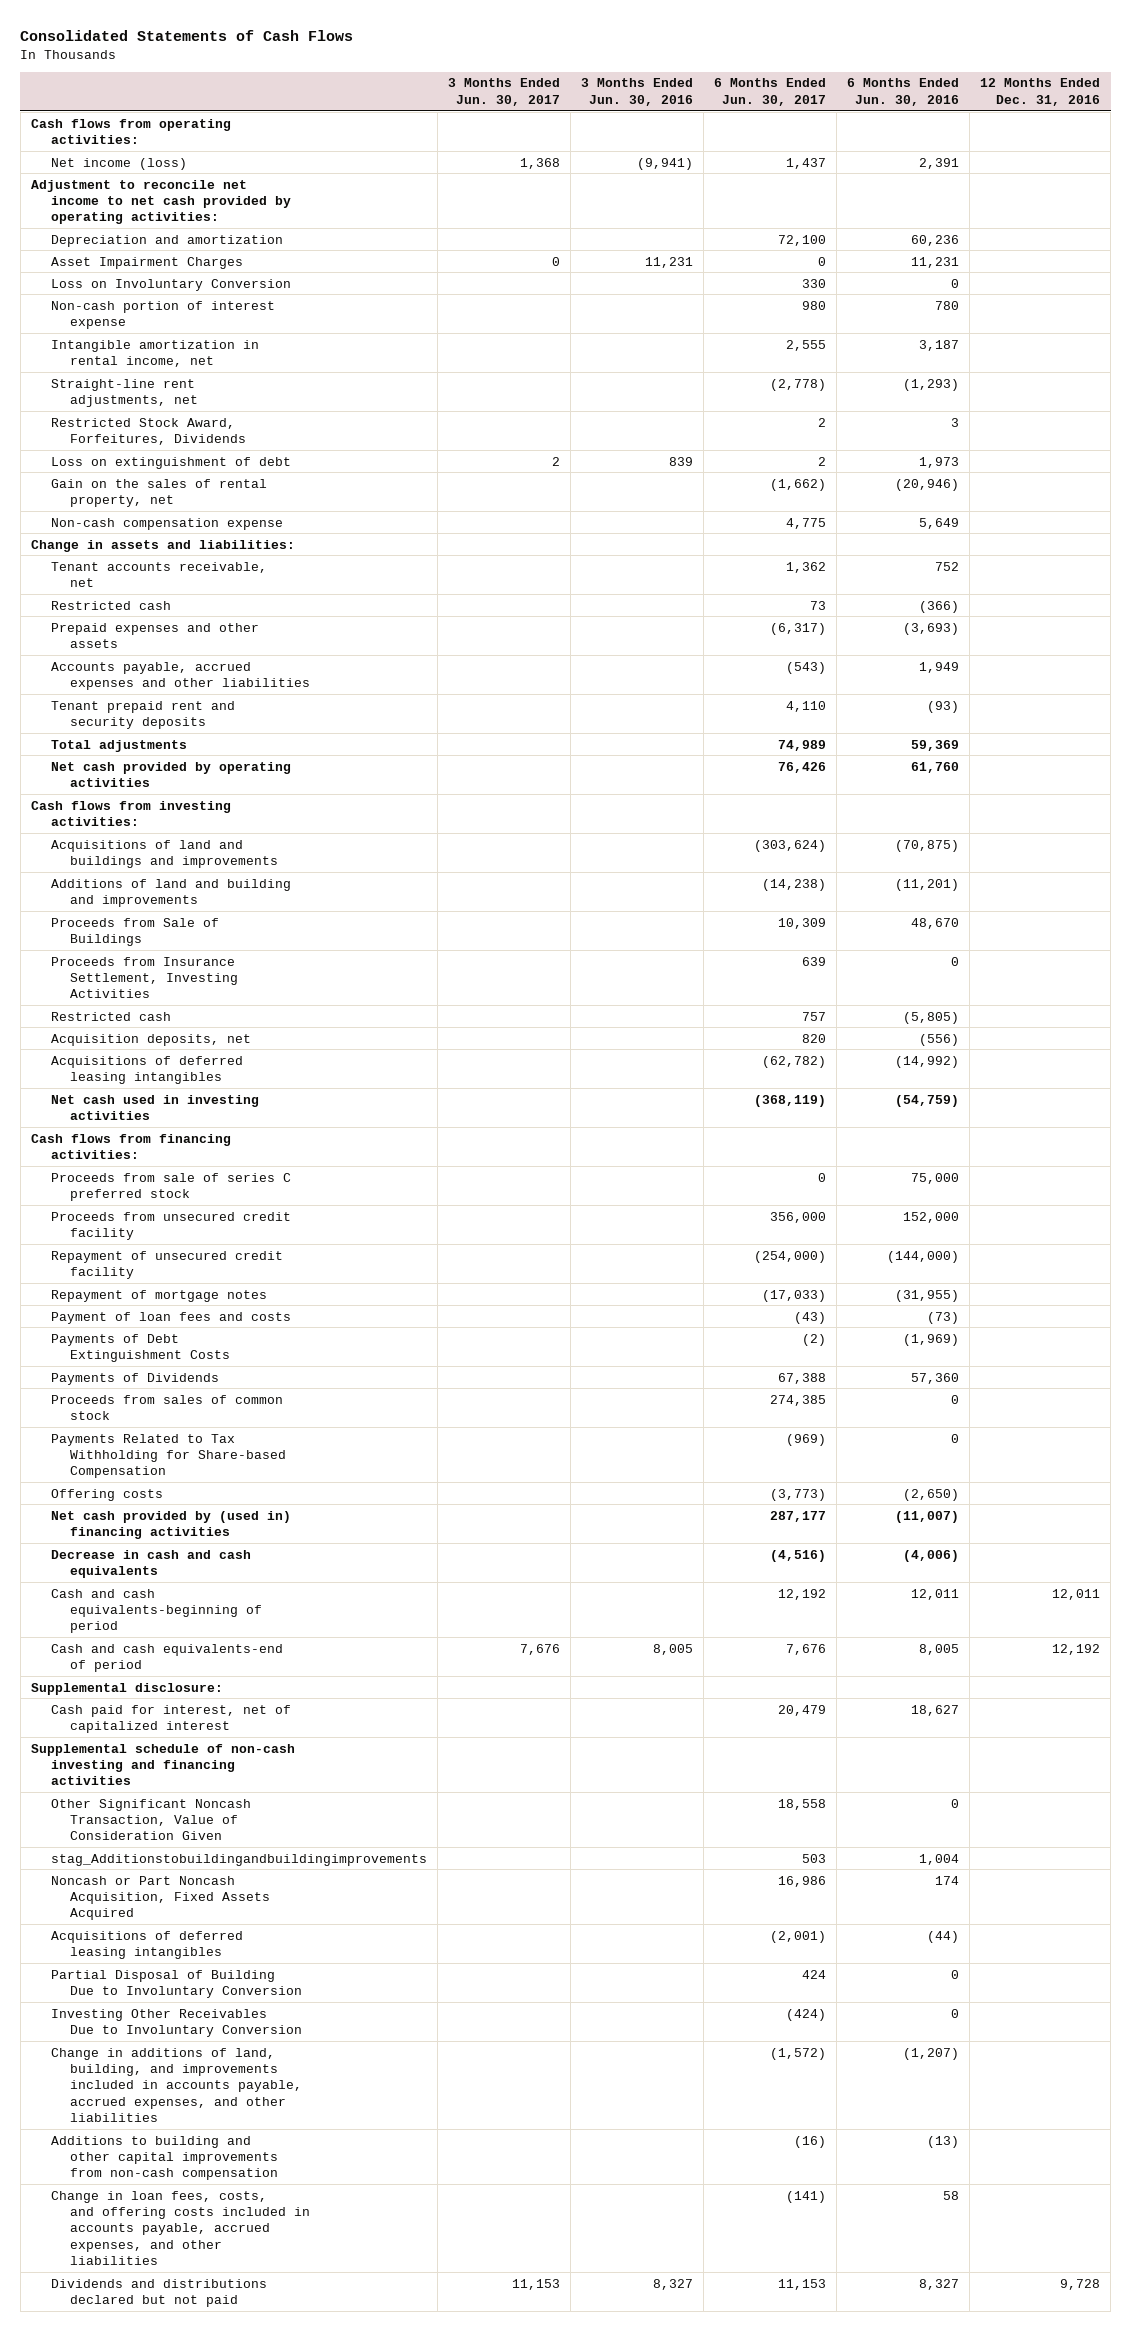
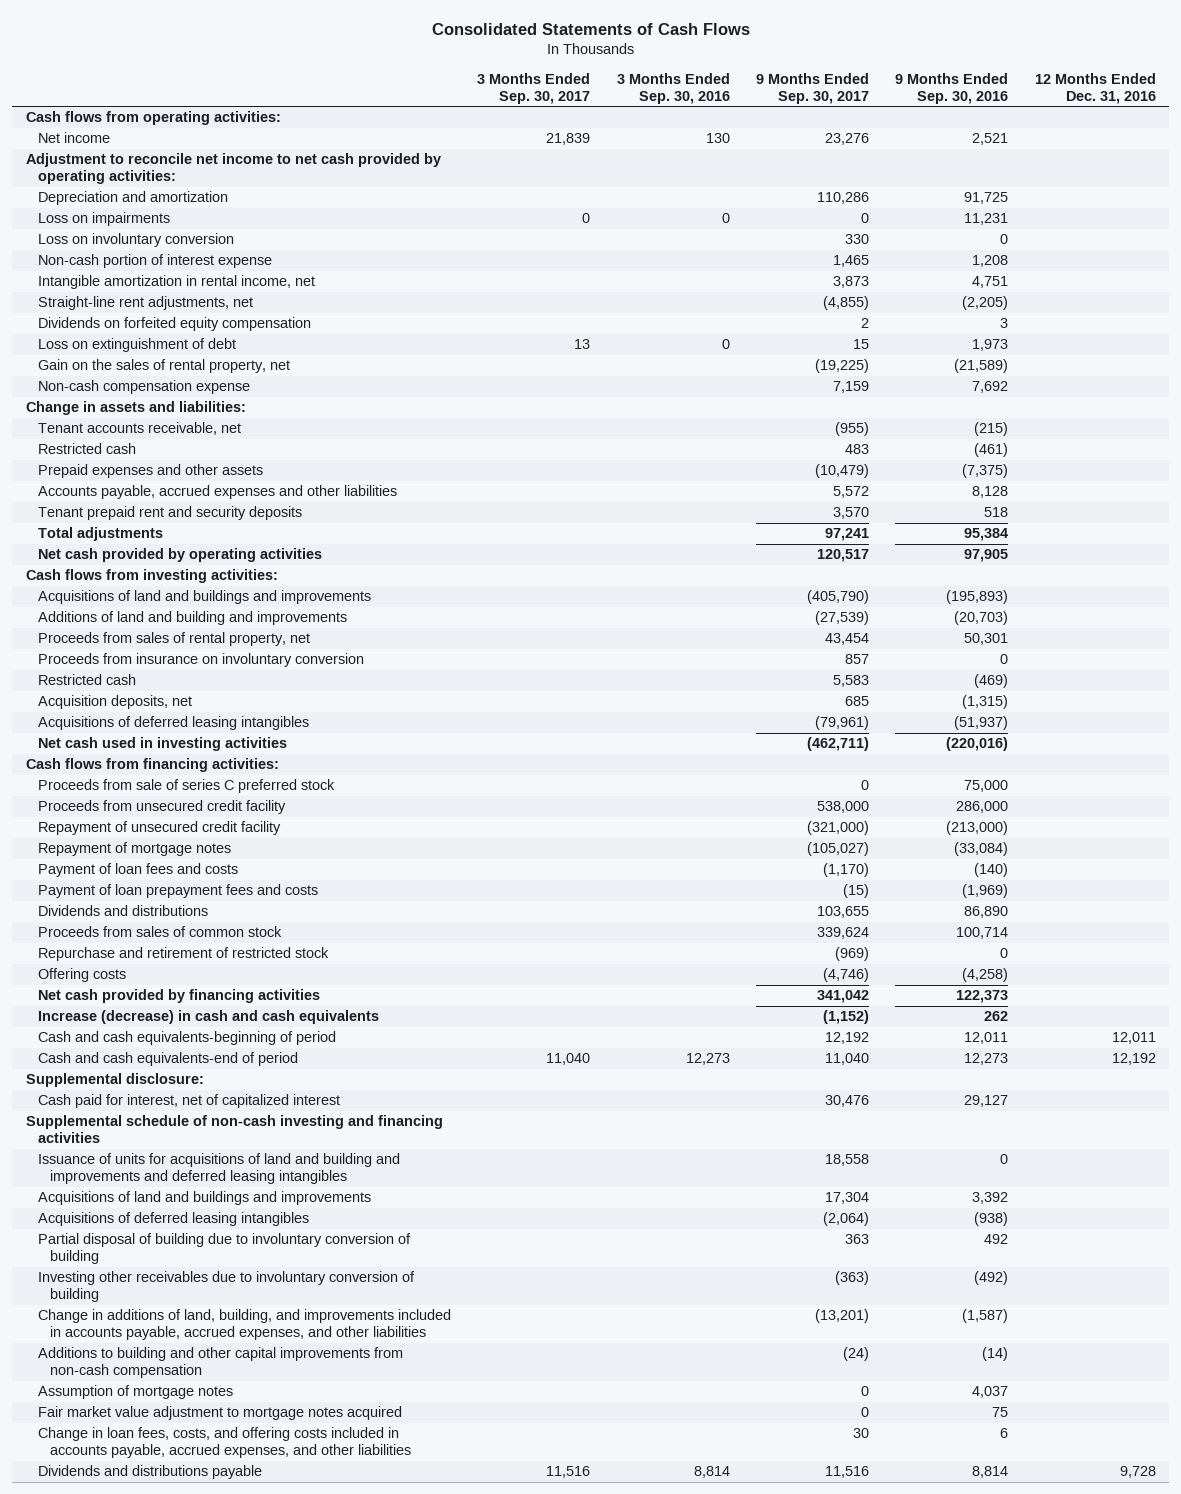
- | 3 Months Ended Jun. 30, 2017 | 3 Months Ended Jun. 30, 2016 | 6 Months Ended Jun. 30, 2017 | 6 Months Ended Jun. 30, 2016 | 12 Months Ended Dec. 31, 2016
+ | 3 Months Ended Sep. 30, 2017 | 3 Months Ended Sep. 30, 2016 | 9 Months Ended Sep. 30, 2017 | 9 Months Ended Sep. 30, 2016 | 12 Months Ended Dec. 31, 2016
- Net income (loss) | 1,368 | (9,941) | 1,437 | 2,391 |
+ Net income | 21,839 | 130 | 23,276 | 2,521 |
- Asset Impairment Charges | 0 | 11,231 | 0 | 11,231 |
- Loss on Involuntary Conversion | | | 330 | 0 |
+ Loss on impairments | 0 | 0 | 0 | 11,231 |
+ Loss on involuntary conversion | | | 330 | 0 |
- Restricted Stock Award, Forfeitures, Dividends | | | 2 | 3 |
+ Dividends on forfeited equity compensation | | | 2 | 3 |
- Proceeds from Sale of Buildings | | | 10,309 | 48,670 |
- Proceeds from Insurance Settlement, Investing Activities | | | 639 | 0 |
+ Proceeds from sales of rental property, net | | | 43,454 | 50,301 |
+ Proceeds from insurance on involuntary conversion | | | 857 | 0 |
- Payments of Debt Extinguishment Costs | | | (2) | (1,969) |
- Payments of Dividends | | | 67,388 | 57,360 |
+ Payment of loan prepayment fees and costs | | | (15) | (1,969) |
+ Dividends and distributions | | | 103,655 | 86,890 |
- Payments Related to Tax Withholding for Share-based Compensation | | | (969) | 0 |
+ Repurchase and retirement of restricted stock | | | (969) | 0 |
- Net cash provided by (used in) financing activities | | | 287,177 | (11,007) |
- Decrease in cash and cash equivalents | | | (4,516) | (4,006) |
+ Net cash provided by financing activities | | | 341,042 | 122,373 |
+ Increase (decrease) in cash and cash equivalents | | | (1,152) | 262 |
- Other Significant Noncash Transaction, Value of Consideration Given | | | 18,558 | 0 |
- stag_Additionstobuildingandbuildingimprovements | | | 503 | 1,004 |
- Noncash or Part Noncash Acquisition, Fixed Assets Acquired | | | 16,986 | 174 |
+ Issuance of units for acquisitions of land and building and improvements and deferred leasing intangibles | | | 18,558 | 0 |
+ Acquisitions of land and buildings and improvements | | | 17,304 | 3,392 |
- Partial Disposal of Building Due to Involuntary Conversion | | | 424 | 0 |
- Investing Other Receivables Due to Involuntary Conversion | | | (424) | 0 |
+ Partial disposal of building due to involuntary conversion of building | | | 363 | 492 |
+ Investing other receivables due to involuntary conversion of building | | | (363) | (492) |
+ Assumption of mortgage notes | | | 0 | 4,037 |
+ Fair market value adjustment to mortgage notes acquired | | | 0 | 75 |
- Dividends and distributions declared but not paid | 11,153 | 8,327 | 11,153 | 8,327 | 9,728
+ Dividends and distributions payable | 11,516 | 8,814 | 11,516 | 8,814 | 9,728

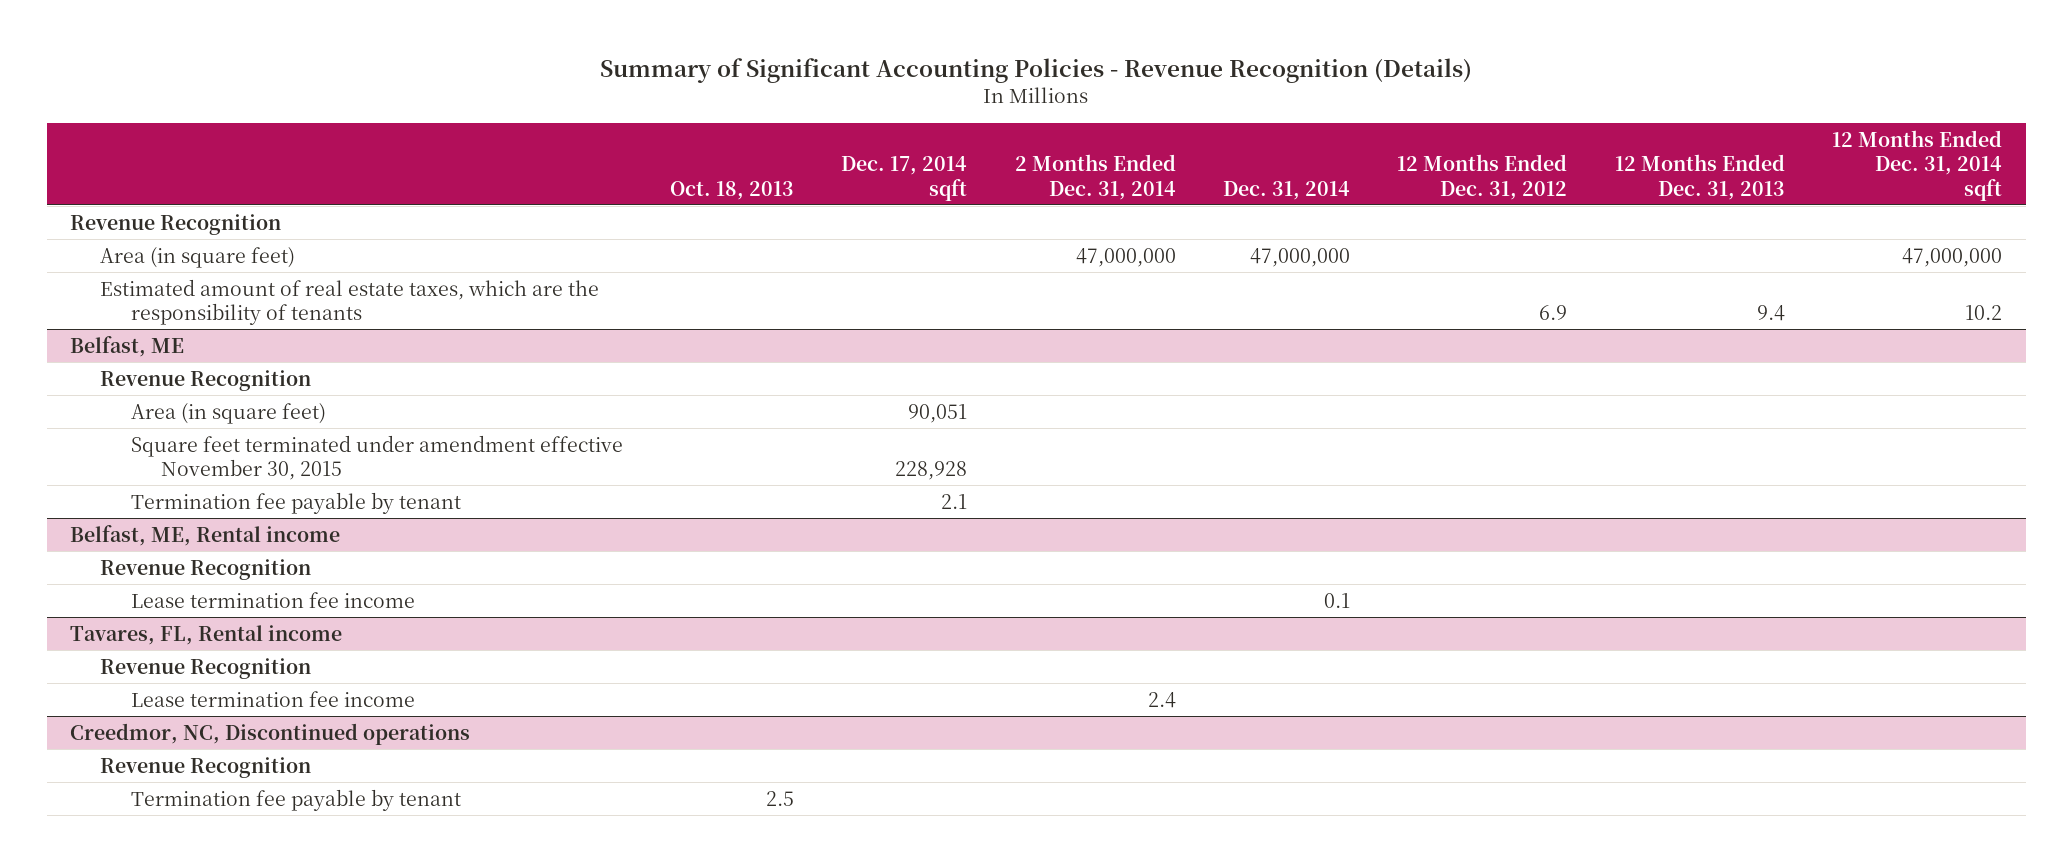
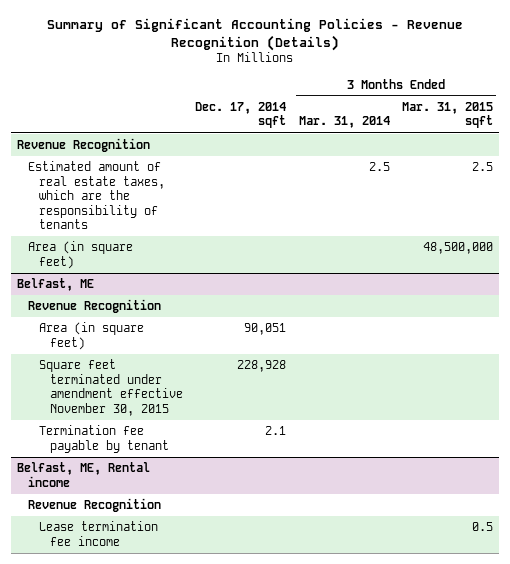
- | Oct. 18, 2013 | Dec. 17, 2014 sqft | 2 Months Ended Dec. 31, 2014 | Dec. 31, 2014 | 12 Months Ended Dec. 31, 2012 | 12 Months Ended Dec. 31, 2013 | 12 Months Ended Dec. 31, 2014 sqft
+ | Dec. 17, 2014 sqft | 3 Months Ended Mar. 31, 2014 | 3 Months Ended Mar. 31, 2015 sqft
moved down: Area (in square feet) | | | 48,500,000
- Tavares, FL, Rental income
- Revenue Recognition
- Lease termination fee income | | | 2.4 | | | |
- Creedmor, NC, Discontinued operations
- Revenue Recognition
- Termination fee payable by tenant | 2.5 | | | | | |

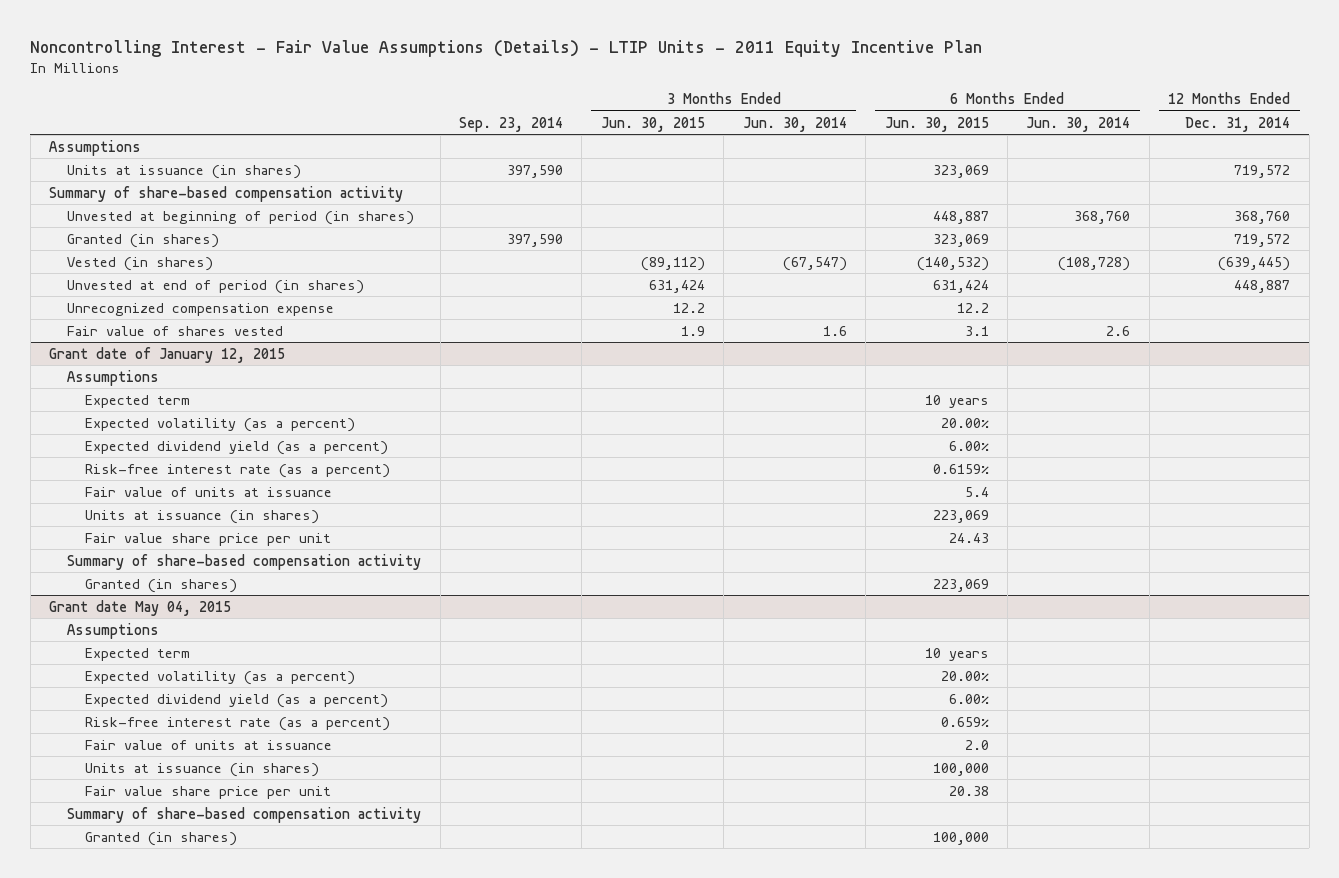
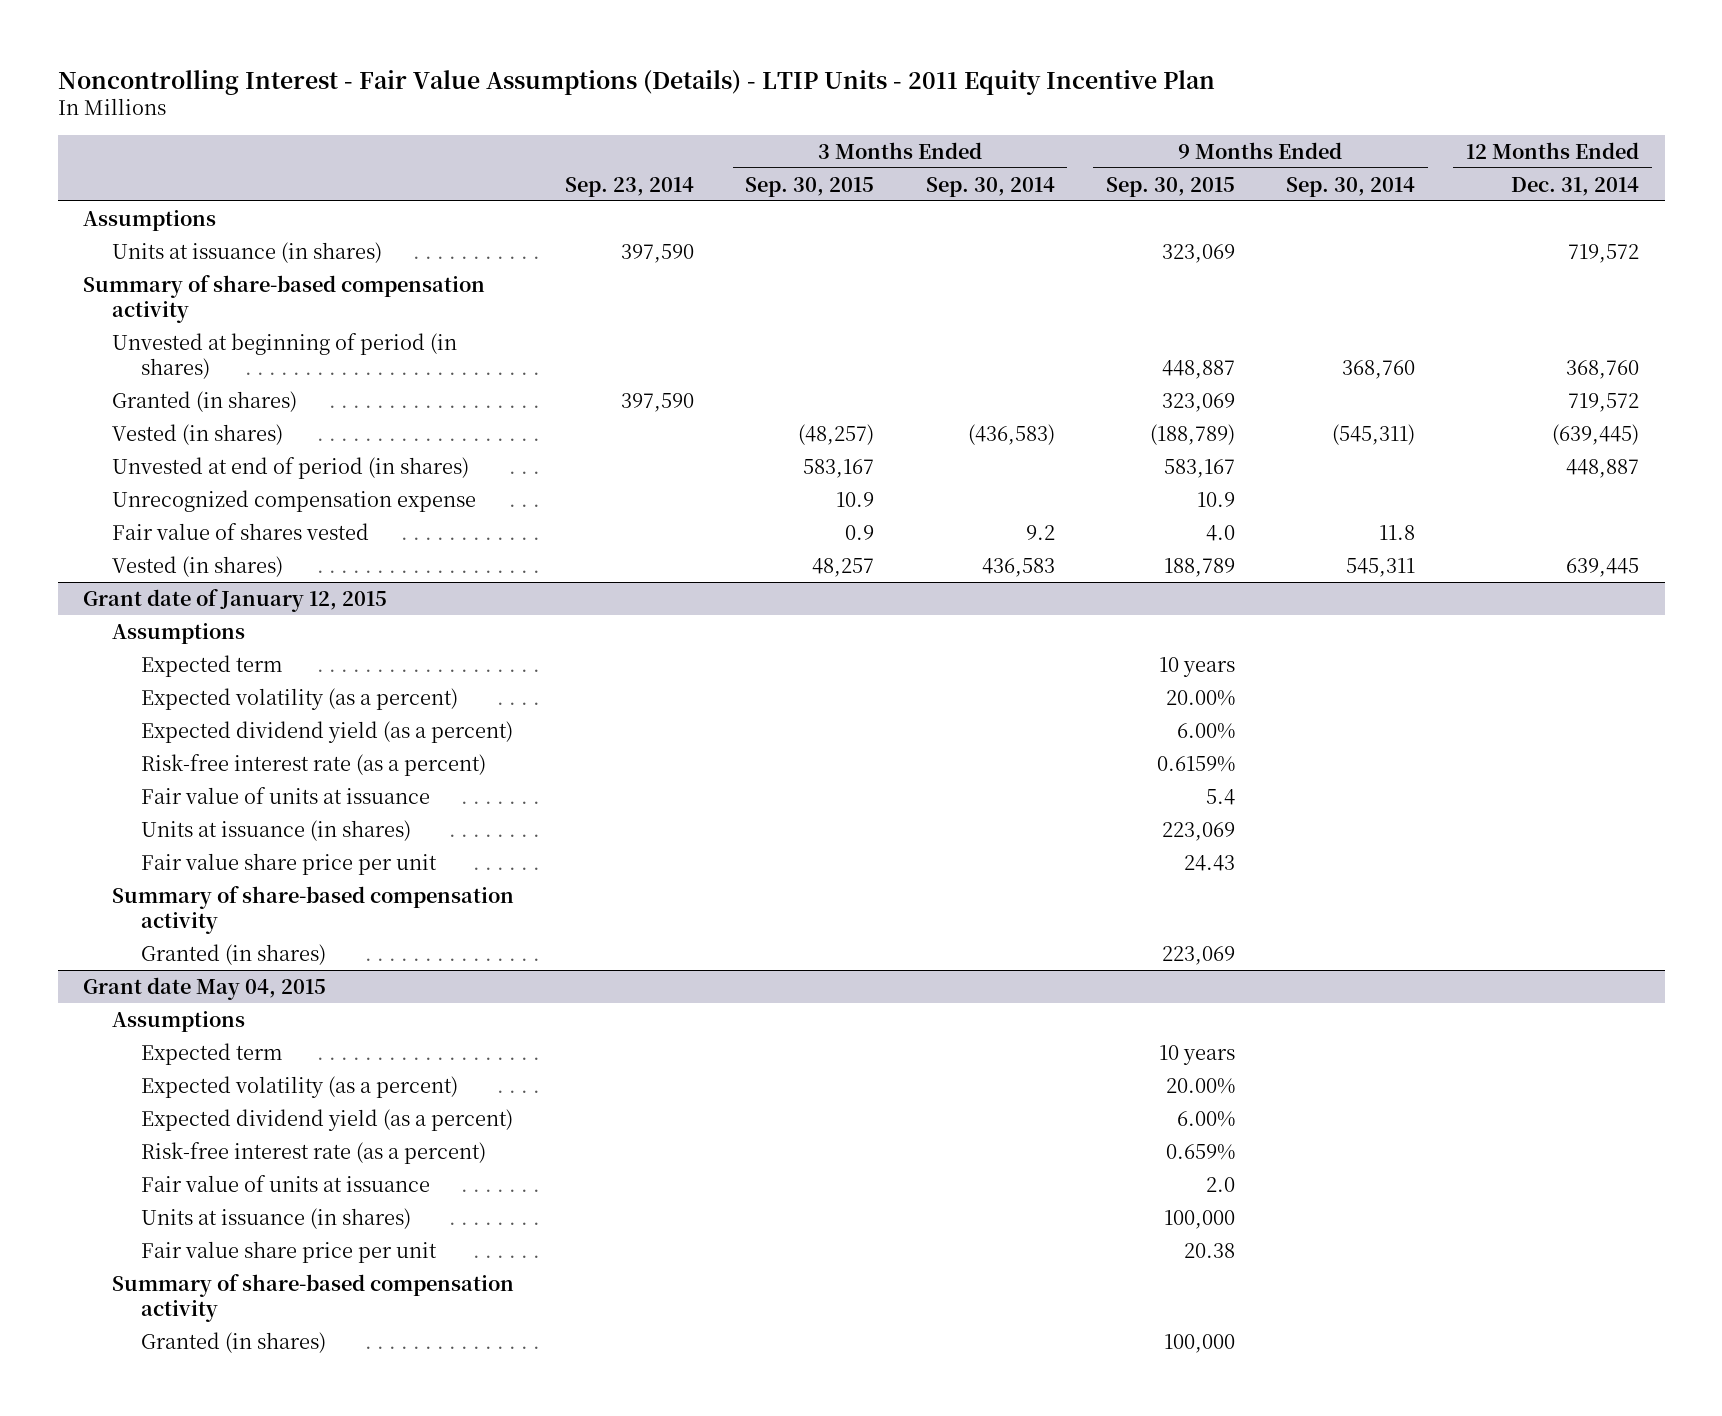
- | Sep. 23, 2014 | 3 Months Ended Jun. 30, 2015 | 3 Months Ended Jun. 30, 2014 | 6 Months Ended Jun. 30, 2015 | 6 Months Ended Jun. 30, 2014 | 12 Months Ended Dec. 31, 2014
+ | Sep. 23, 2014 | 3 Months Ended Sep. 30, 2015 | 3 Months Ended Sep. 30, 2014 | 9 Months Ended Sep. 30, 2015 | 9 Months Ended Sep. 30, 2014 | 12 Months Ended Dec. 31, 2014
+ Vested (in shares) | | 48,257 | 436,583 | 188,789 | 545,311 | 639,445

